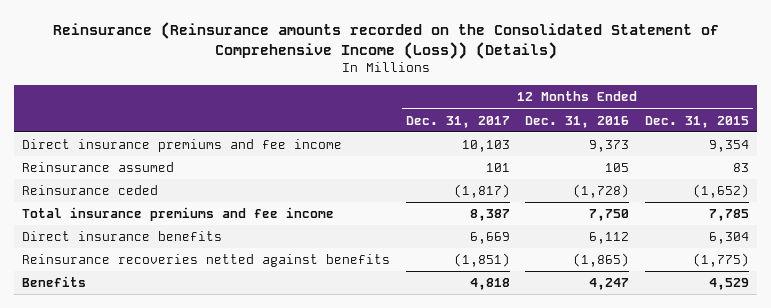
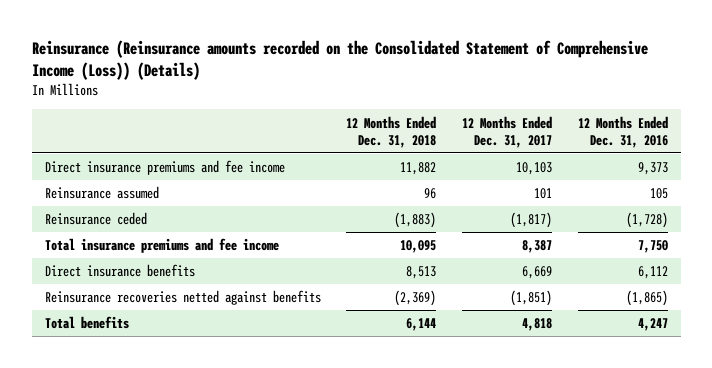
- | 12 Months Ended Dec. 31, 2017 | 12 Months Ended Dec. 31, 2016 | 12 Months Ended Dec. 31, 2015
+ | 12 Months Ended Dec. 31, 2018 | 12 Months Ended Dec. 31, 2017 | 12 Months Ended Dec. 31, 2016
- Benefits | 4,818 | 4,247 | 4,529
+ Total benefits | 6,144 | 4,818 | 4,247

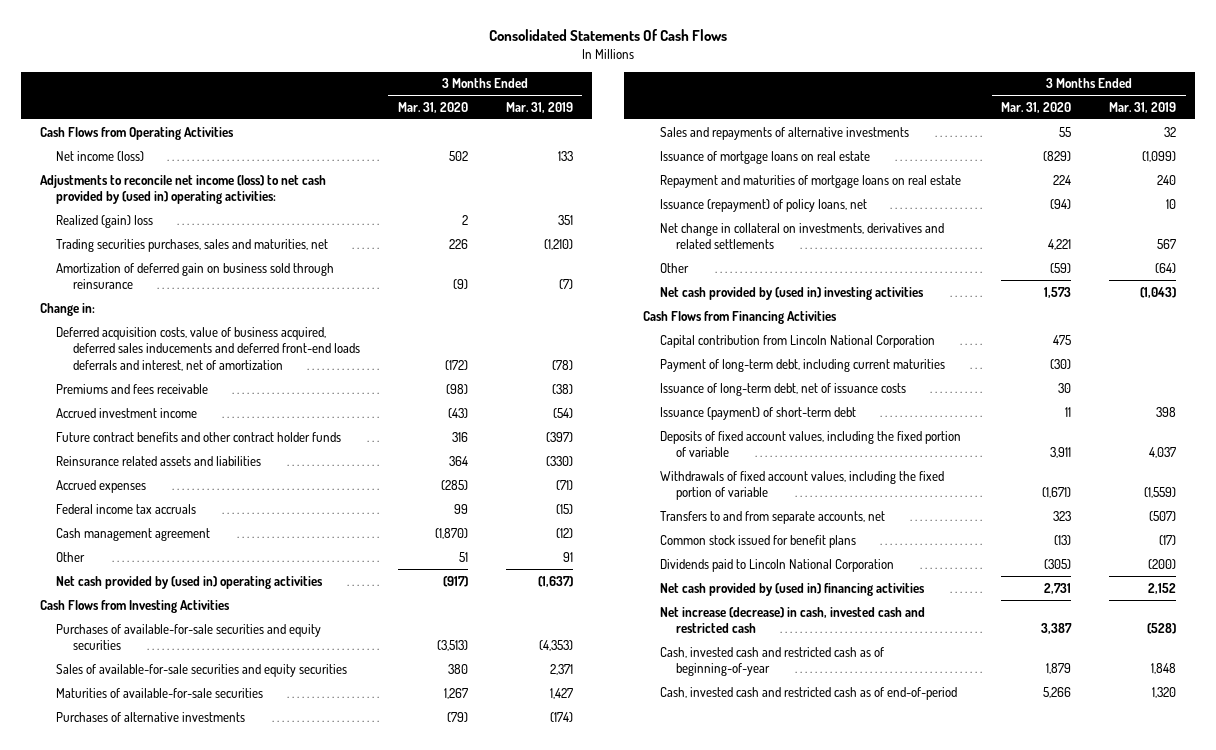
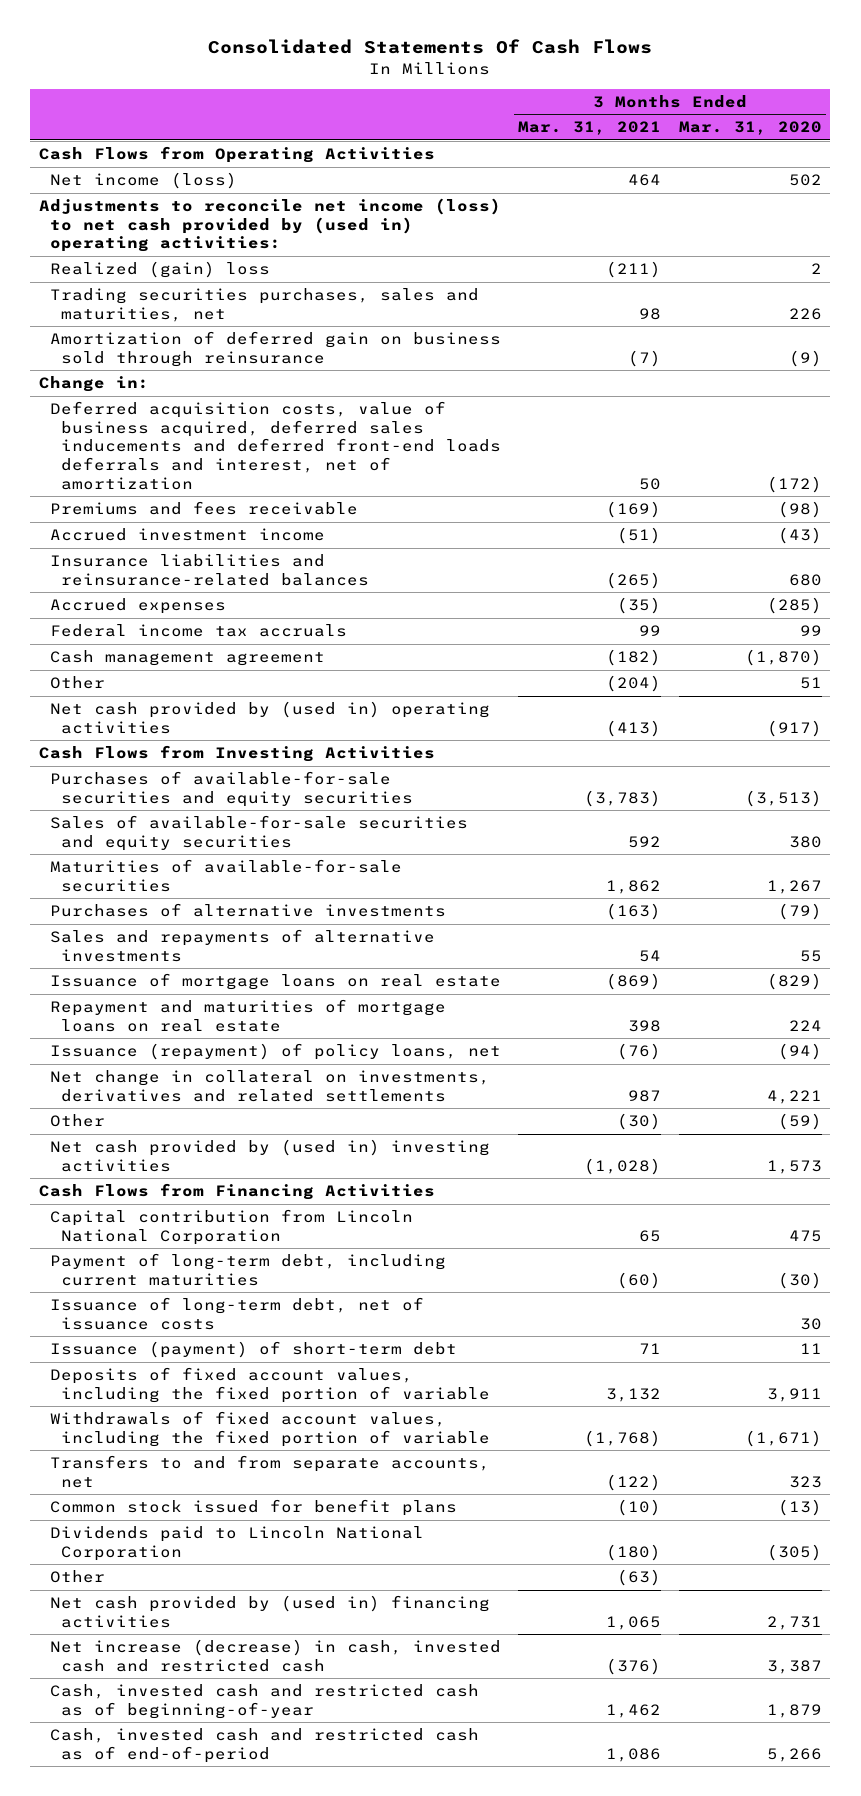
- | 3 Months Ended Mar. 31, 2020 | 3 Months Ended Mar. 31, 2019
+ | 3 Months Ended Mar. 31, 2021 | 3 Months Ended Mar. 31, 2020
- Future contract benefits and other contract holder funds | 316 | (397)
- Reinsurance related assets and liabilities | 364 | (330)
+ Insurance liabilities and reinsurance-related balances | (265) | 680
+ Other | (63) |

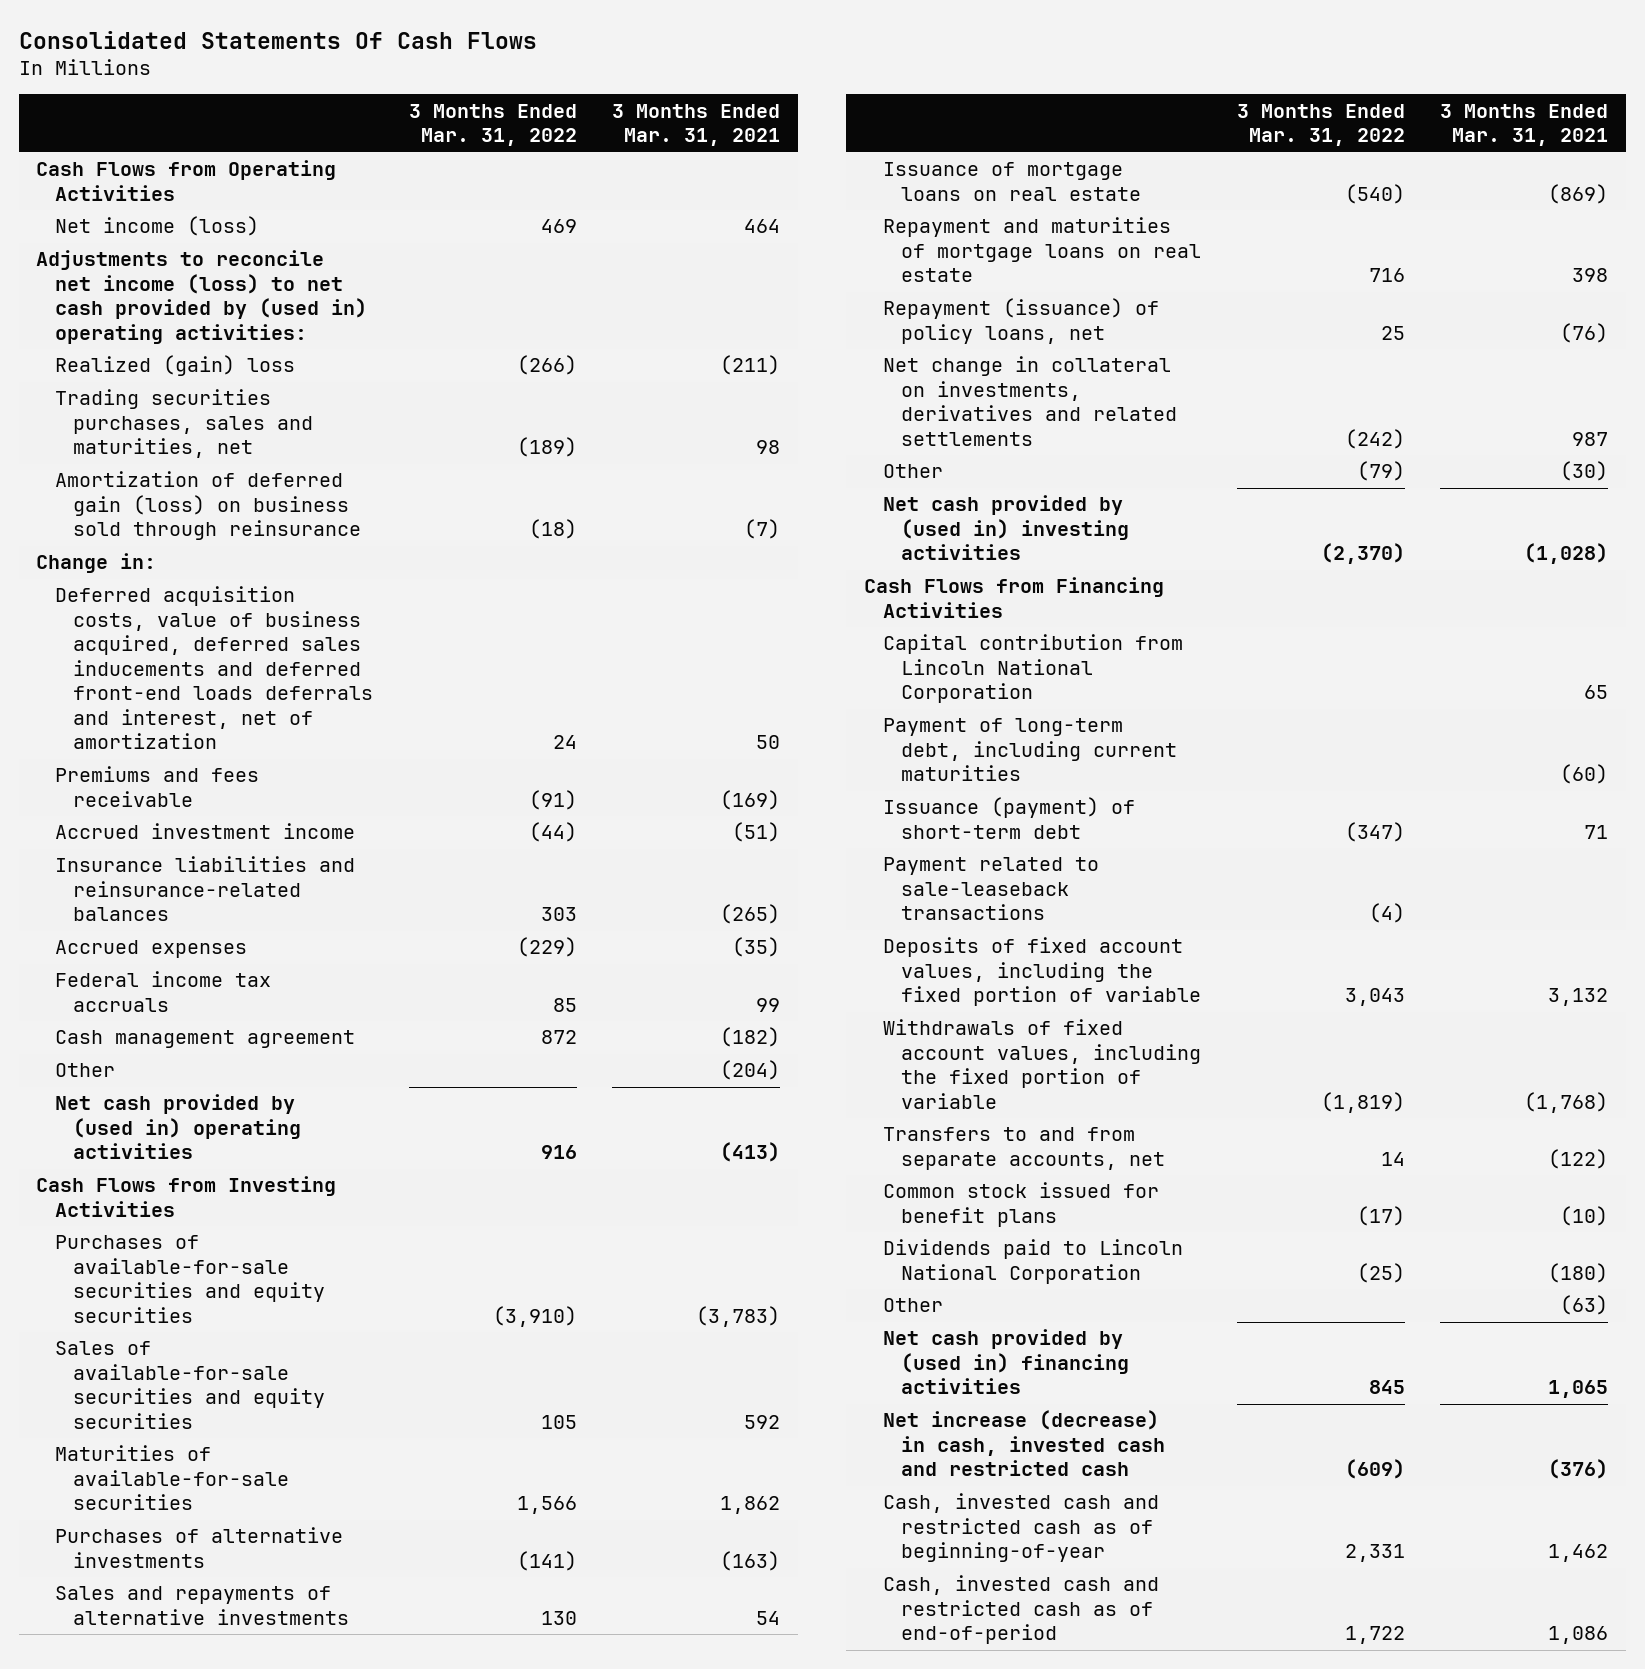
- | 3 Months Ended Mar. 31, 2021 | 3 Months Ended Mar. 31, 2020
+ | 3 Months Ended Mar. 31, 2022 | 3 Months Ended Mar. 31, 2021
- Amortization of deferred gain on business sold through reinsurance | (7) | (9)
+ Amortization of deferred gain (loss) on business sold through reinsurance | (18) | (7)
- Issuance (repayment) of policy loans, net | (76) | (94)
+ Repayment (issuance) of policy loans, net | 25 | (76)
- Issuance of long-term debt, net of issuance costs | | 30
+ Payment related to sale-leaseback transactions | (4) |

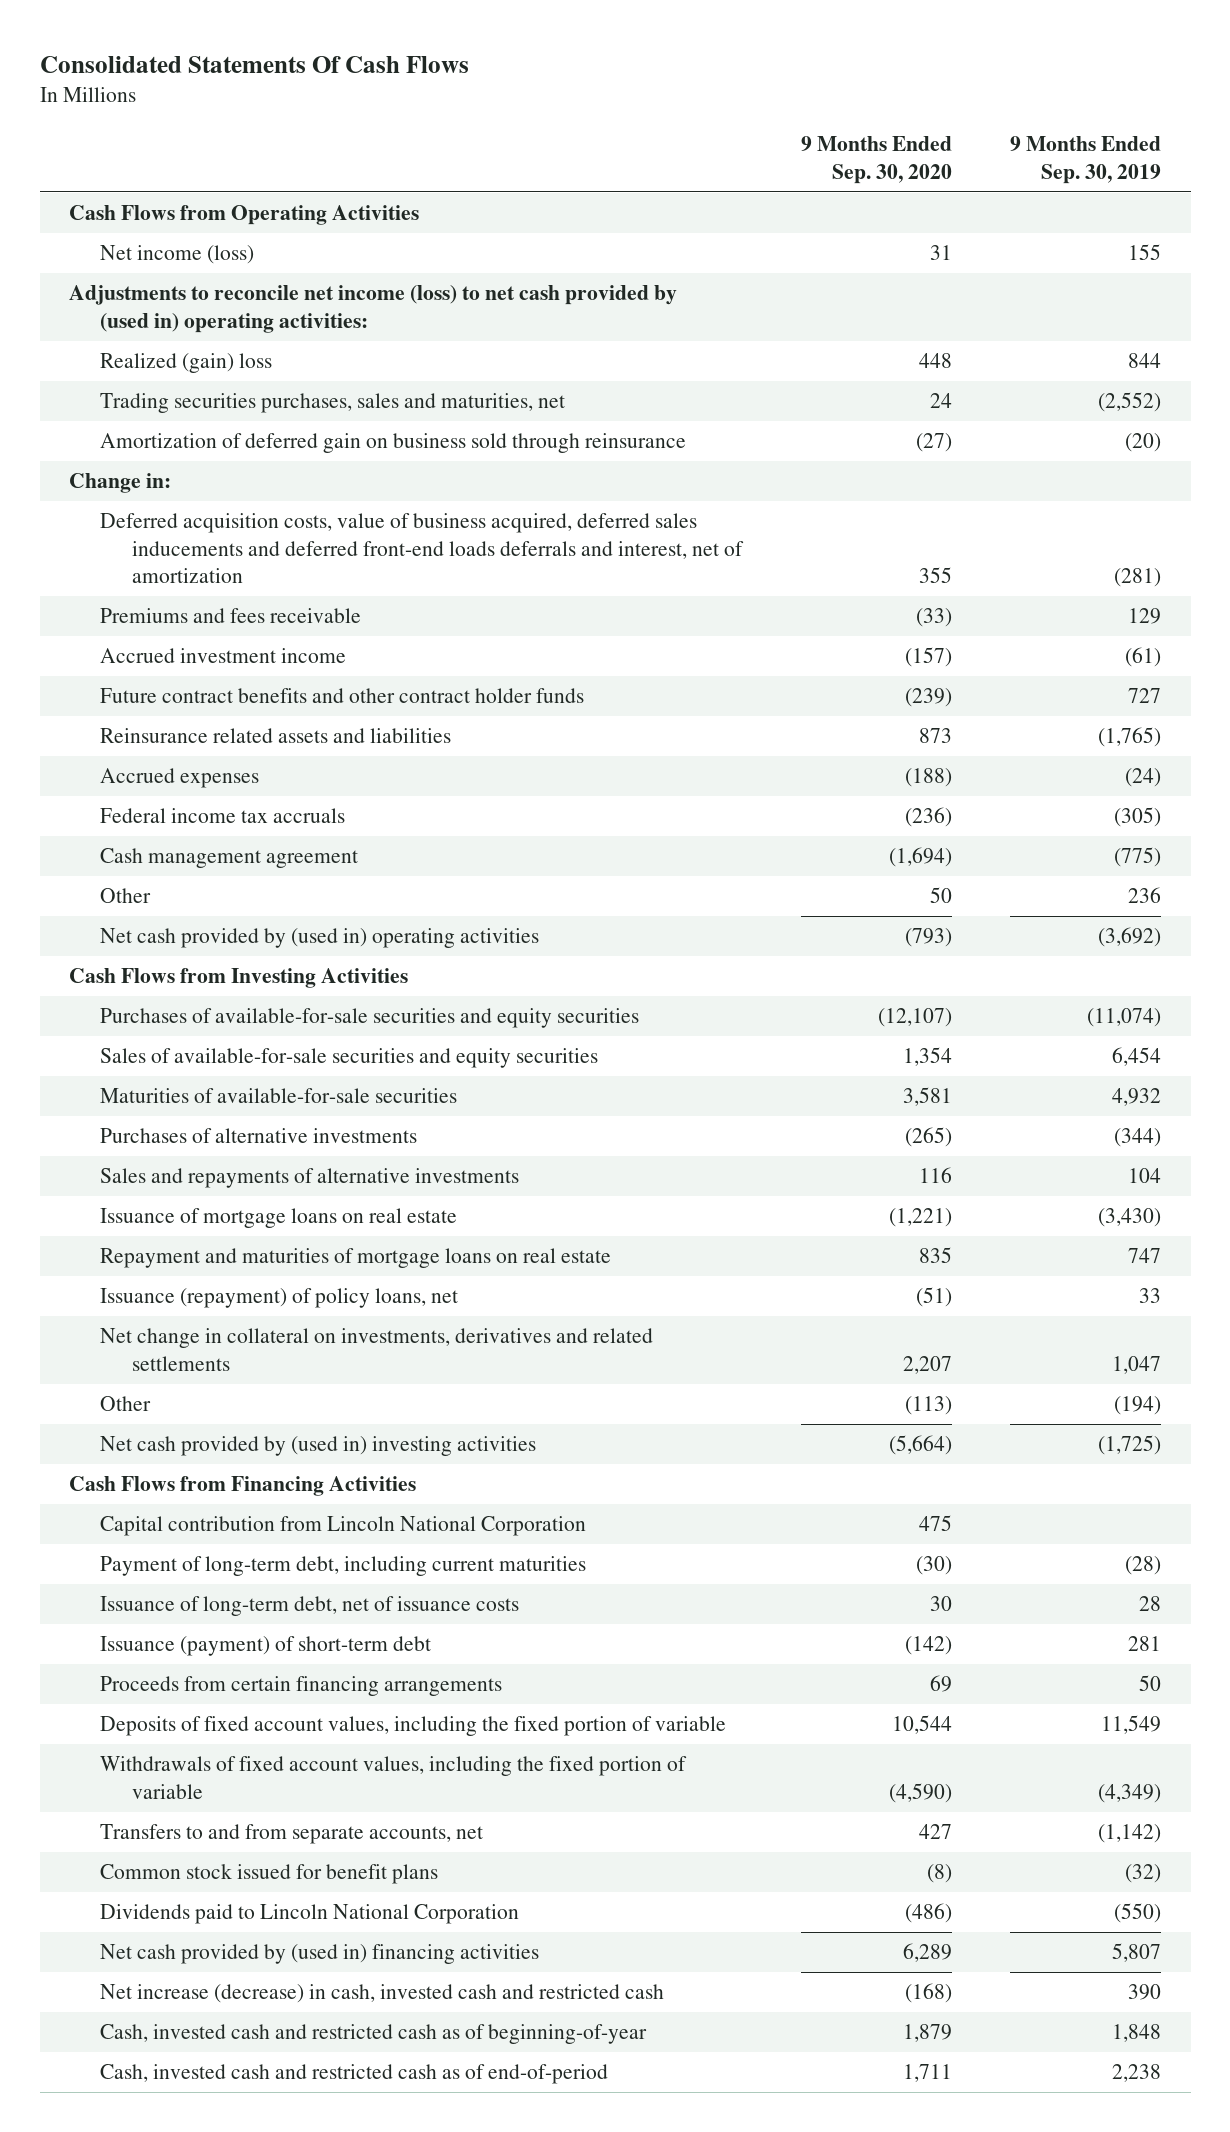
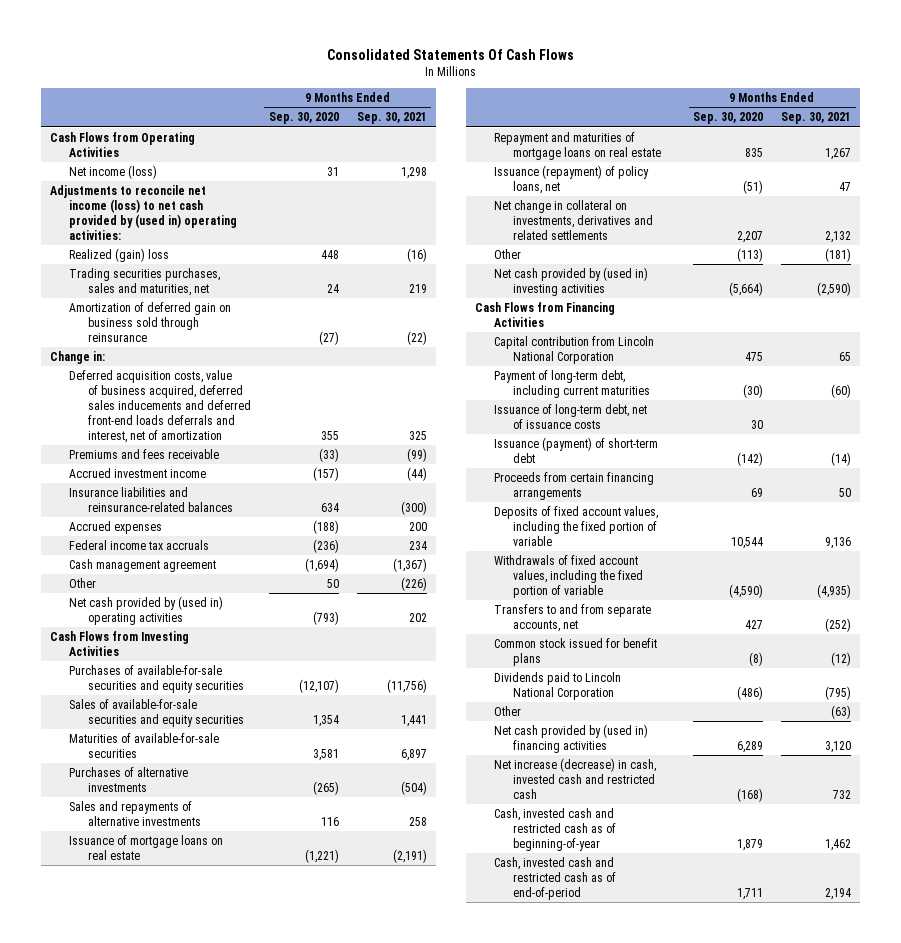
- | 9 Months Ended Sep. 30, 2020 | 9 Months Ended Sep. 30, 2019
+ | 9 Months Ended Sep. 30, 2020 | 9 Months Ended Sep. 30, 2021
- Future contract benefits and other contract holder funds | (239) | 727
- Reinsurance related assets and liabilities | 873 | (1,765)
+ Insurance liabilities and reinsurance-related balances | 634 | (300)
+ Other | | (63)

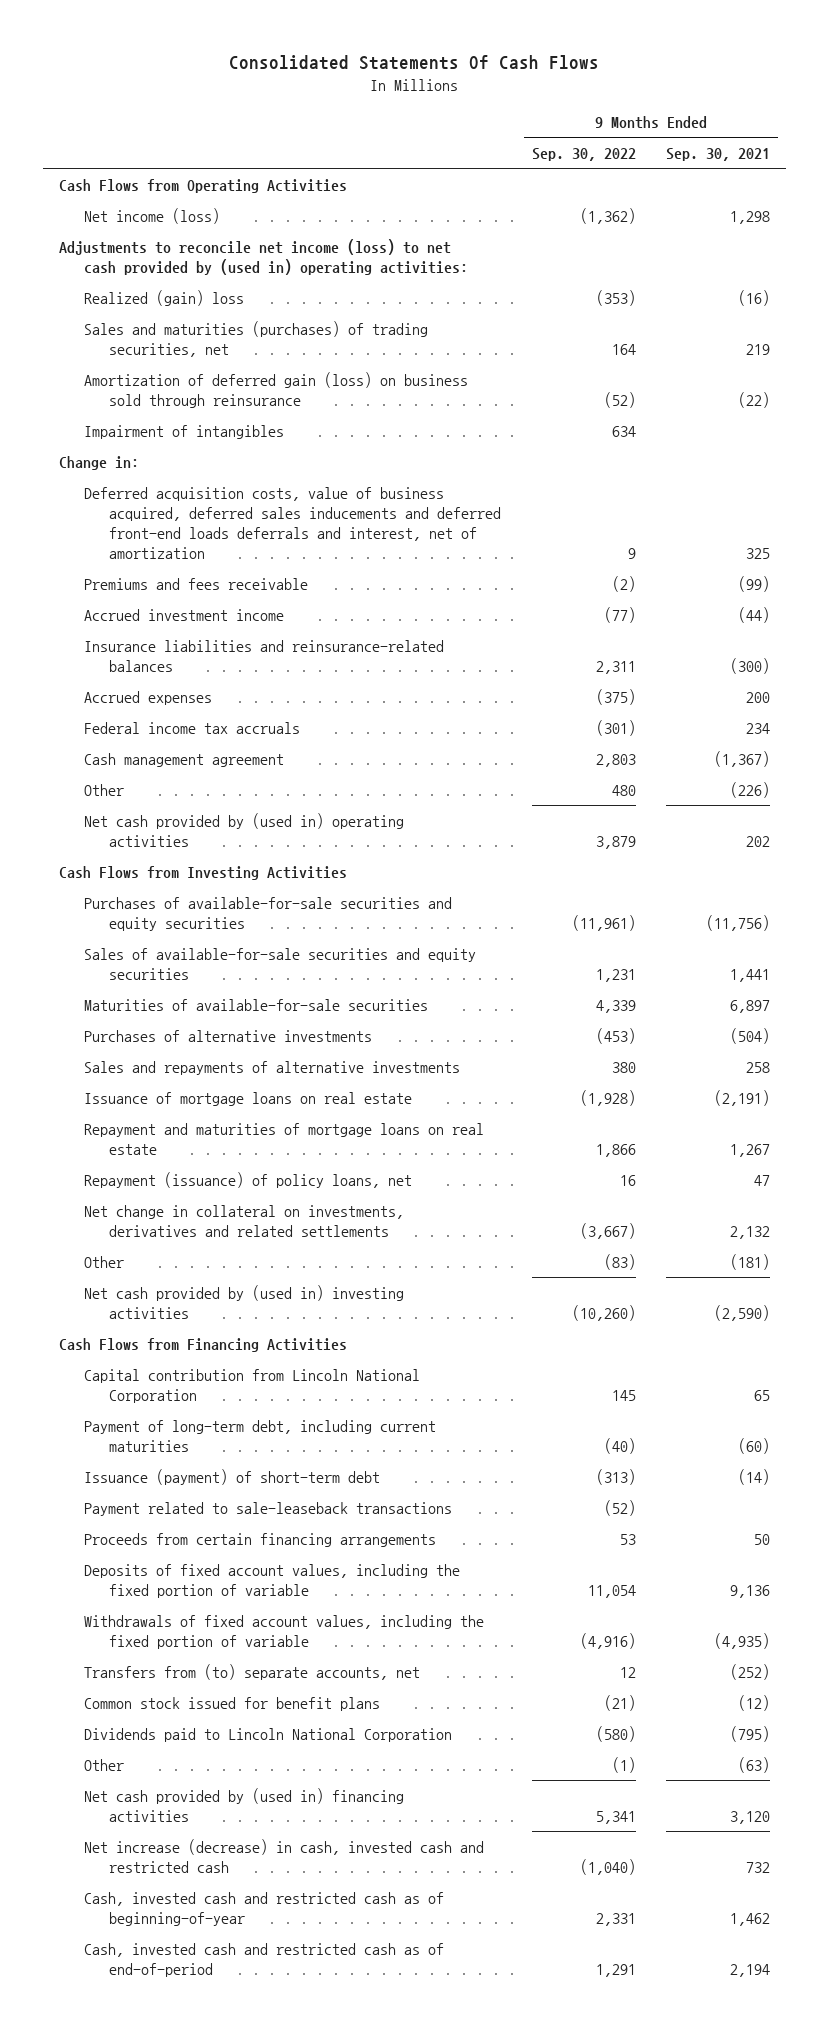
- | 9 Months Ended Sep. 30, 2020 | 9 Months Ended Sep. 30, 2021
+ | 9 Months Ended Sep. 30, 2022 | 9 Months Ended Sep. 30, 2021
- Trading securities purchases, sales and maturities, net | 24 | 219
- Amortization of deferred gain on business sold through reinsurance | (27) | (22)
+ Sales and maturities (purchases) of trading securities, net | 164 | 219
+ Amortization of deferred gain (loss) on business sold through reinsurance | (52) | (22)
+ Impairment of intangibles | 634 |
- Issuance (repayment) of policy loans, net | (51) | 47
+ Repayment (issuance) of policy loans, net | 16 | 47
- Issuance of long-term debt, net of issuance costs | 30 |
+ Payment related to sale-leaseback transactions | (52) |
- Transfers to and from separate accounts, net | 427 | (252)
+ Transfers from (to) separate accounts, net | 12 | (252)

